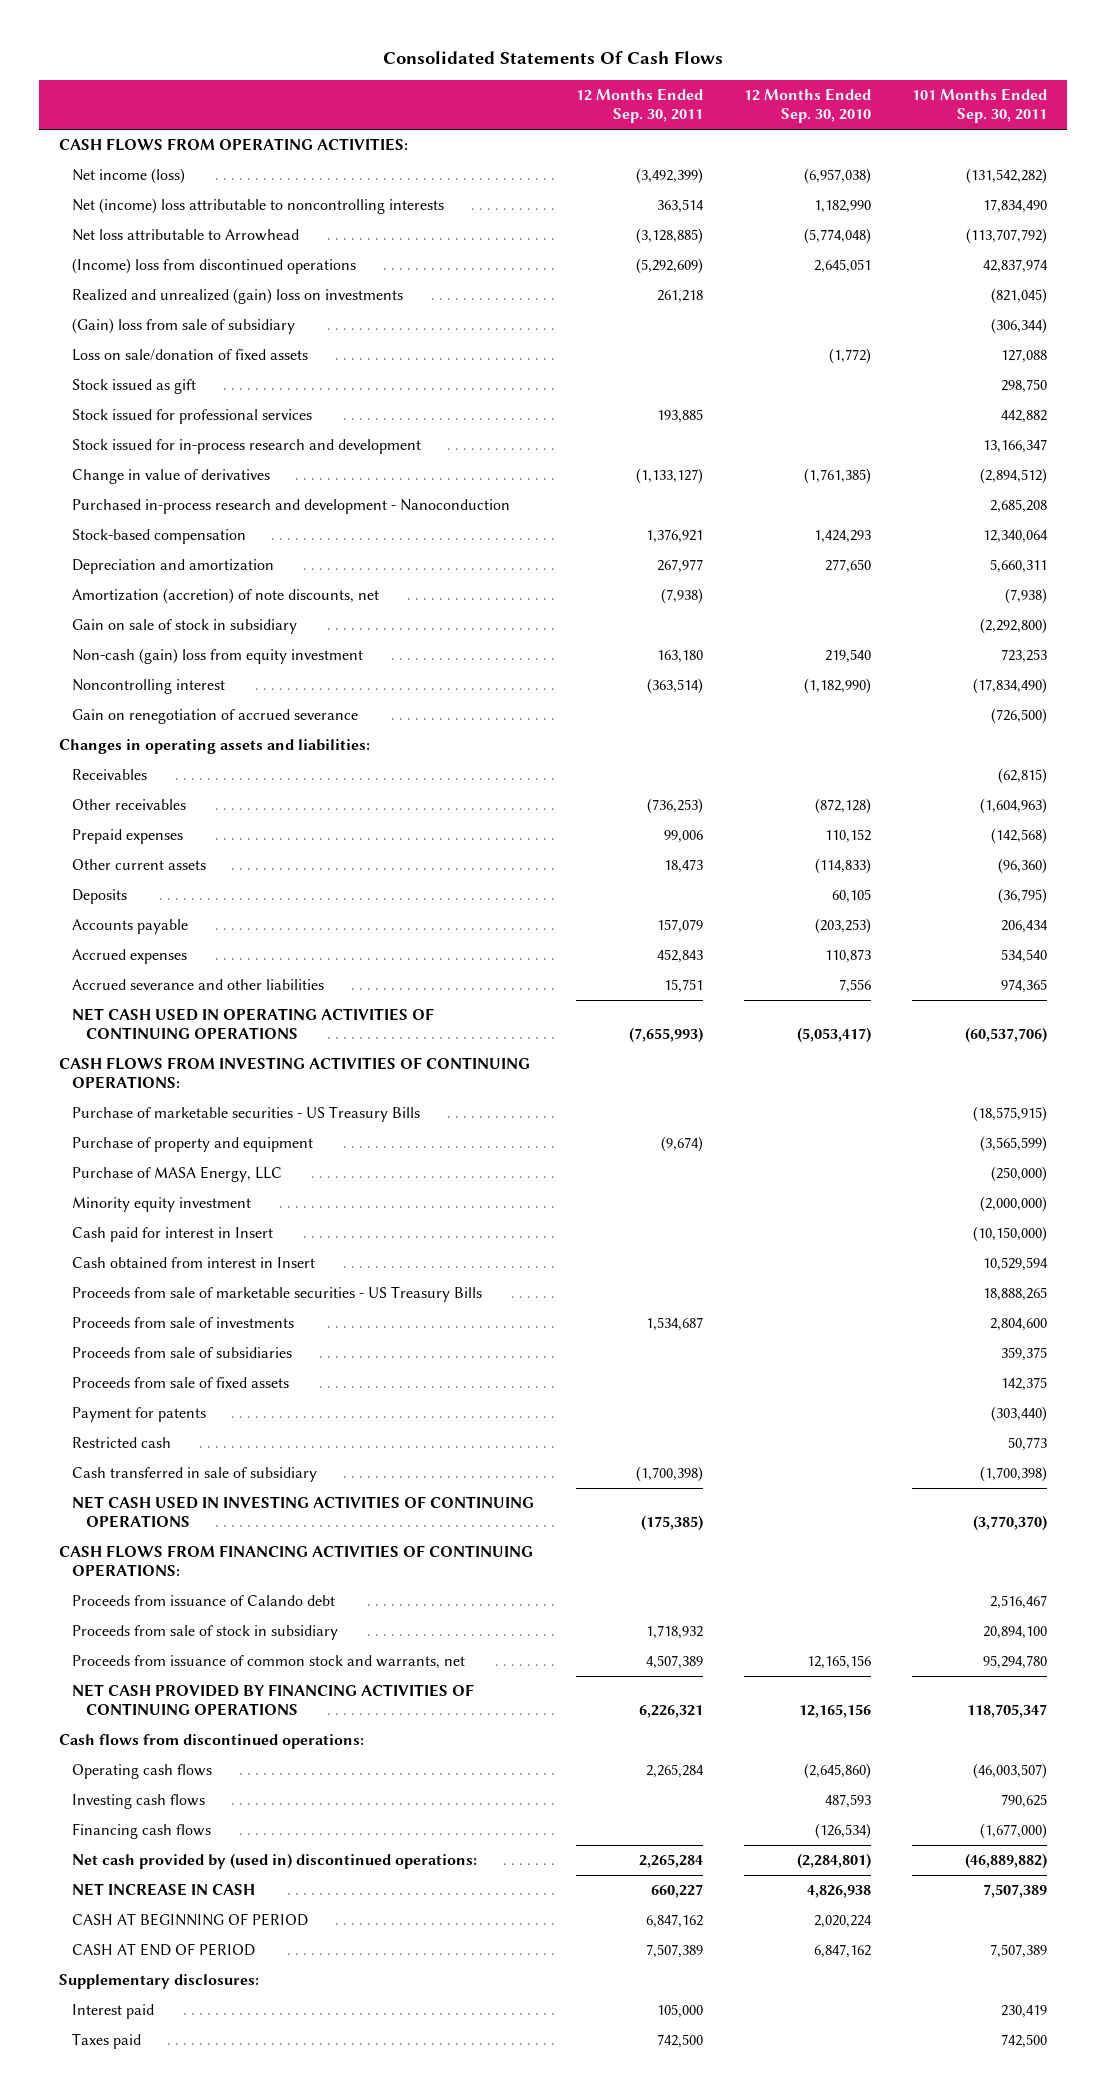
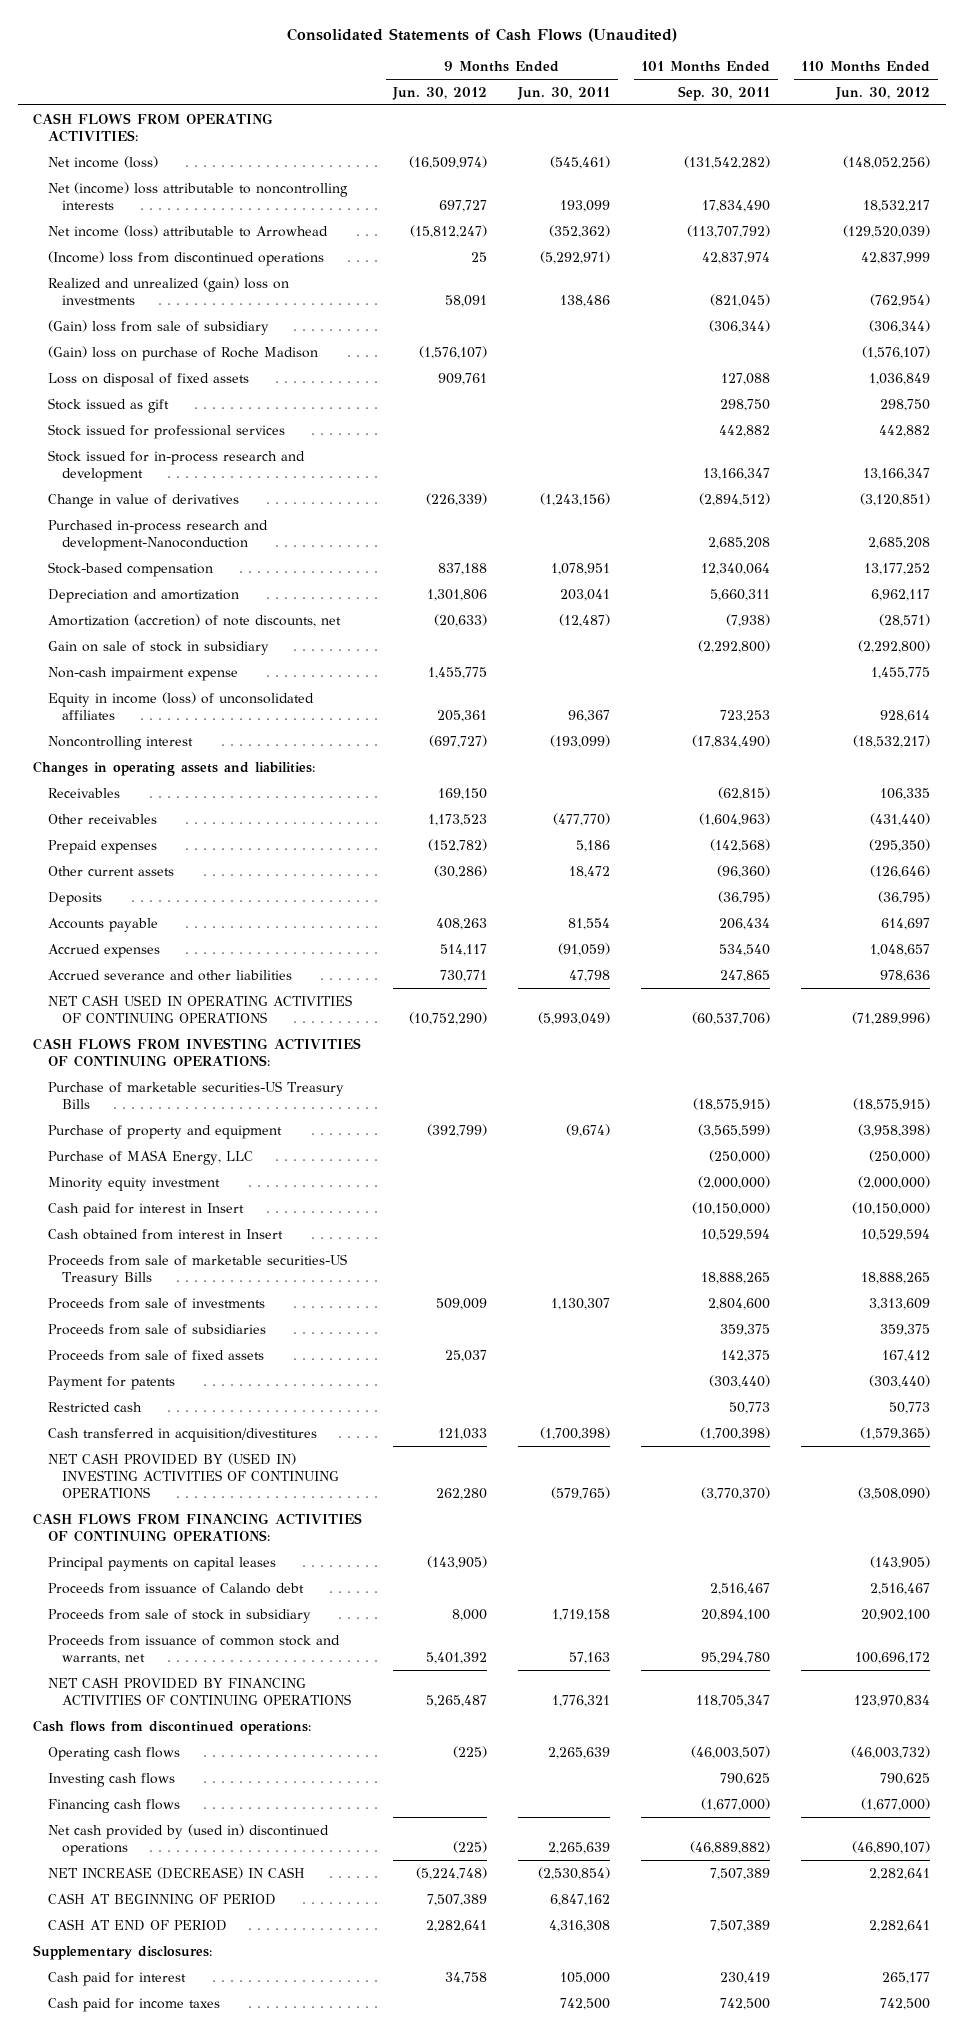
- Consolidated Statements Of Cash Flows
+ Consolidated Statements of Cash Flows (Unaudited)
- | 12 Months Ended Sep. 30, 2011 | 12 Months Ended Sep. 30, 2010 | 101 Months Ended Sep. 30, 2011
+ | 9 Months Ended Jun. 30, 2012 | 9 Months Ended Jun. 30, 2011 | 101 Months Ended Sep. 30, 2011 | 110 Months Ended Jun. 30, 2012
- Net loss attributable to Arrowhead | (3,128,885) | (5,774,048) | (113,707,792)
+ Net income (loss) attributable to Arrowhead | (15,812,247) | (352,362) | (113,707,792) | (129,520,039)
- Loss on sale/donation of fixed assets | | (1,772) | 127,088
+ (Gain) loss on purchase of Roche Madison | (1,576,107) | | | (1,576,107)
+ Loss on disposal of fixed assets | 909,761 | | 127,088 | 1,036,849
- Purchased in-process research and development - Nanoconduction | | | 2,685,208
+ Purchased in-process research and development-Nanoconduction | | | 2,685,208 | 2,685,208
- Non-cash (gain) loss from equity investment | 163,180 | 219,540 | 723,253
+ Non-cash impairment expense | 1,455,775 | | | 1,455,775
+ Equity in income (loss) of unconsolidated affiliates | 205,361 | 96,367 | 723,253 | 928,614
- Gain on renegotiation of accrued severance | | | (726,500)
- Accrued severance and other liabilities | 15,751 | 7,556 | 974,365
+ Accrued severance and other liabilities | 730,771 | 47,798 | 247,865 | 978,636
- Purchase of marketable securities - US Treasury Bills | | | (18,575,915)
+ Purchase of marketable securities-US Treasury Bills | | | (18,575,915) | (18,575,915)
- Proceeds from sale of marketable securities - US Treasury Bills | | | 18,888,265
+ Proceeds from sale of marketable securities-US Treasury Bills | | | 18,888,265 | 18,888,265
- Cash transferred in sale of subsidiary | (1,700,398) | | (1,700,398)
- NET CASH USED IN INVESTING ACTIVITIES OF CONTINUING OPERATIONS | (175,385) | | (3,770,370)
+ Cash transferred in acquisition/divestitures | 121,033 | (1,700,398) | (1,700,398) | (1,579,365)
+ NET CASH PROVIDED BY (USED IN) INVESTING ACTIVITIES OF CONTINUING OPERATIONS | 262,280 | (579,765) | (3,770,370) | (3,508,090)
+ Principal payments on capital leases | (143,905) | | | (143,905)
- Net cash provided by (used in) discontinued operations: | 2,265,284 | (2,284,801) | (46,889,882)
- NET INCREASE IN CASH | 660,227 | 4,826,938 | 7,507,389
+ Net cash provided by (used in) discontinued operations | (225) | 2,265,639 | (46,889,882) | (46,890,107)
+ NET INCREASE (DECREASE) IN CASH | (5,224,748) | (2,530,854) | 7,507,389 | 2,282,641
- Interest paid | 105,000 | | 230,419
- Taxes paid | 742,500 | | 742,500
+ Cash paid for interest | 34,758 | 105,000 | 230,419 | 265,177
+ Cash paid for income taxes | | 742,500 | 742,500 | 742,500

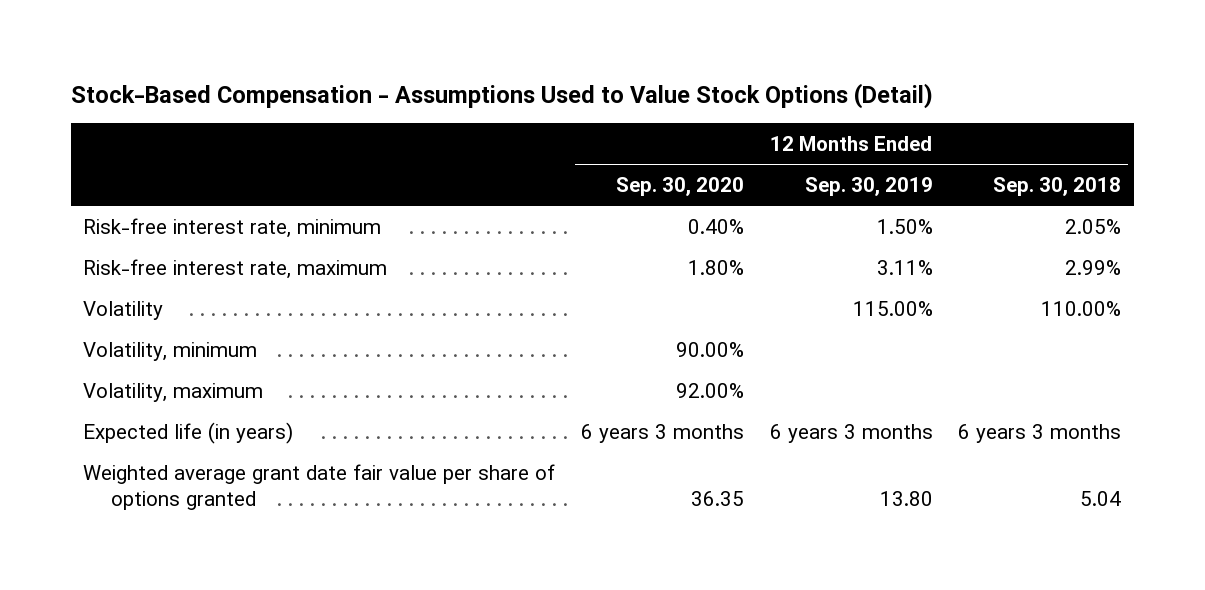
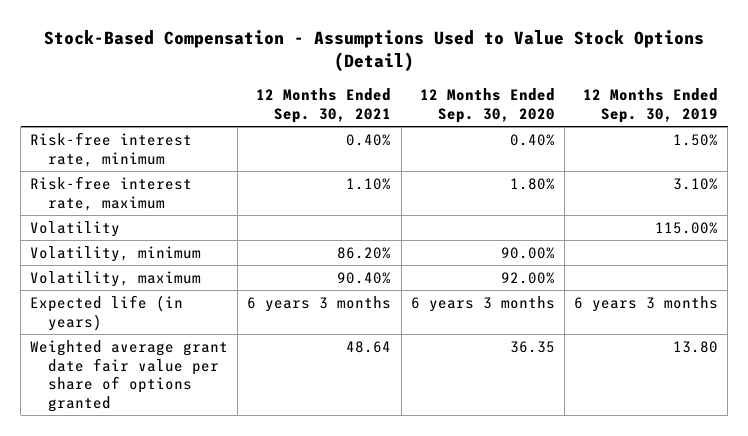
- | 12 Months Ended Sep. 30, 2020 | 12 Months Ended Sep. 30, 2019 | 12 Months Ended Sep. 30, 2018
+ | 12 Months Ended Sep. 30, 2021 | 12 Months Ended Sep. 30, 2020 | 12 Months Ended Sep. 30, 2019
- Risk-free interest rate, maximum | 1.80% | 3.11% | 2.99%
+ Risk-free interest rate, maximum | 1.10% | 1.80% | 3.10%

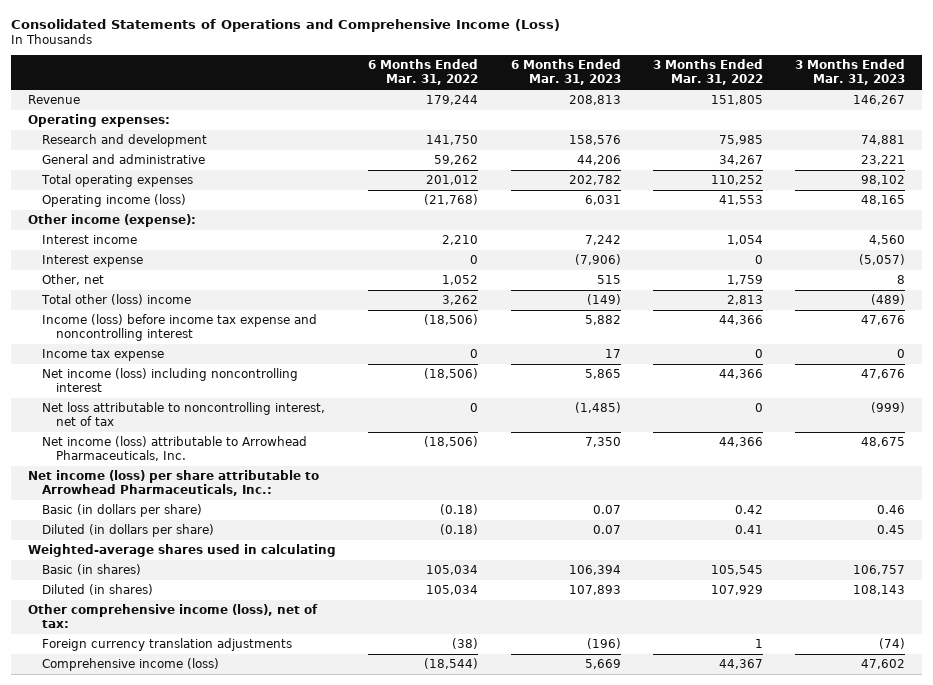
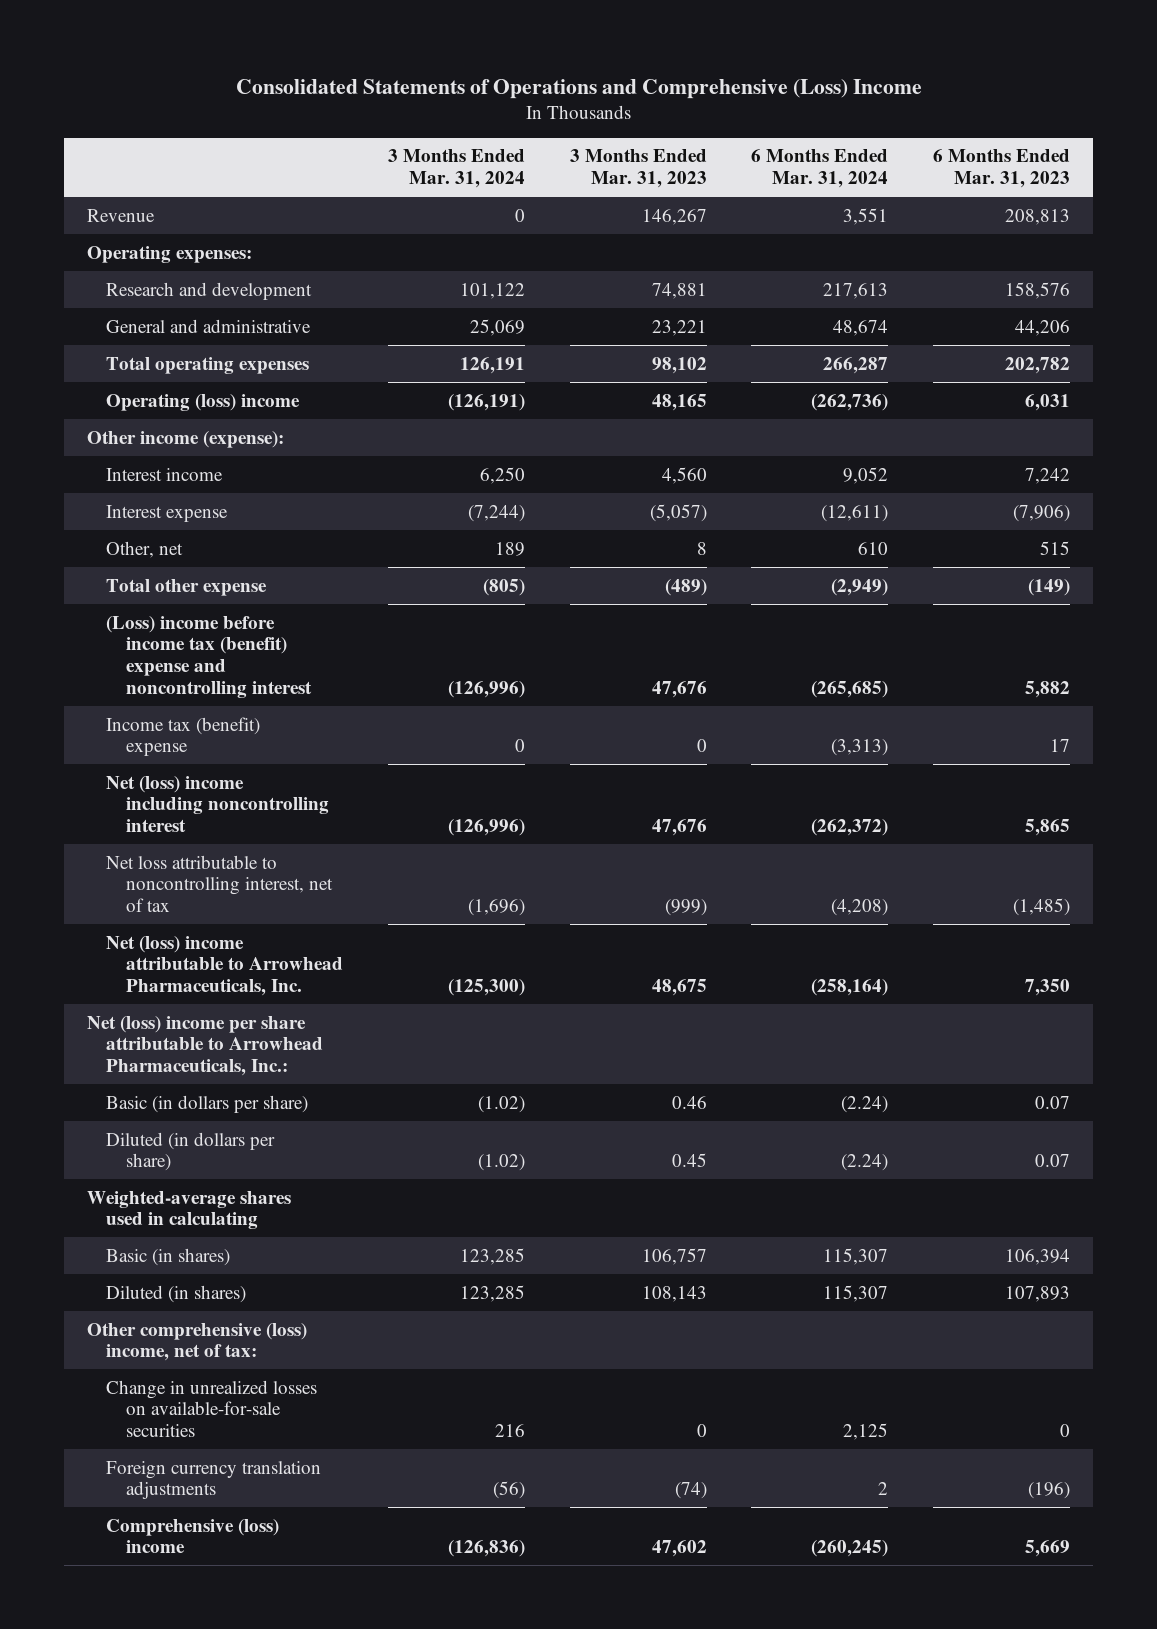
- Consolidated Statements of Operations and Comprehensive Income (Loss)
+ Consolidated Statements of Operations and Comprehensive (Loss) Income
- | 6 Months Ended Mar. 31, 2022 | 6 Months Ended Mar. 31, 2023 | 3 Months Ended Mar. 31, 2022 | 3 Months Ended Mar. 31, 2023
+ | 3 Months Ended Mar. 31, 2024 | 3 Months Ended Mar. 31, 2023 | 6 Months Ended Mar. 31, 2024 | 6 Months Ended Mar. 31, 2023
- Operating income (loss) | (21,768) | 6,031 | 41,553 | 48,165
+ Operating (loss) income | (126,191) | 48,165 | (262,736) | 6,031
- Total other (loss) income | 3,262 | (149) | 2,813 | (489)
- Income (loss) before income tax expense and noncontrolling interest | (18,506) | 5,882 | 44,366 | 47,676
- Income tax expense | 0 | 17 | 0 | 0
- Net income (loss) including noncontrolling interest | (18,506) | 5,865 | 44,366 | 47,676
+ Total other expense | (805) | (489) | (2,949) | (149)
+ (Loss) income before income tax (benefit) expense and noncontrolling interest | (126,996) | 47,676 | (265,685) | 5,882
+ Income tax (benefit) expense | 0 | 0 | (3,313) | 17
+ Net (loss) income including noncontrolling interest | (126,996) | 47,676 | (262,372) | 5,865
- Net income (loss) attributable to Arrowhead Pharmaceuticals, Inc. | (18,506) | 7,350 | 44,366 | 48,675
- Net income (loss) per share attributable to Arrowhead Pharmaceuticals, Inc.:
+ Net (loss) income attributable to Arrowhead Pharmaceuticals, Inc. | (125,300) | 48,675 | (258,164) | 7,350
+ Net (loss) income per share attributable to Arrowhead Pharmaceuticals, Inc.:
- Other comprehensive income (loss), net of tax:
+ Other comprehensive (loss) income, net of tax:
+ Change in unrealized losses on available-for-sale securities | 216 | 0 | 2,125 | 0
- Comprehensive income (loss) | (18,544) | 5,669 | 44,367 | 47,602
+ Comprehensive (loss) income | (126,836) | 47,602 | (260,245) | 5,669

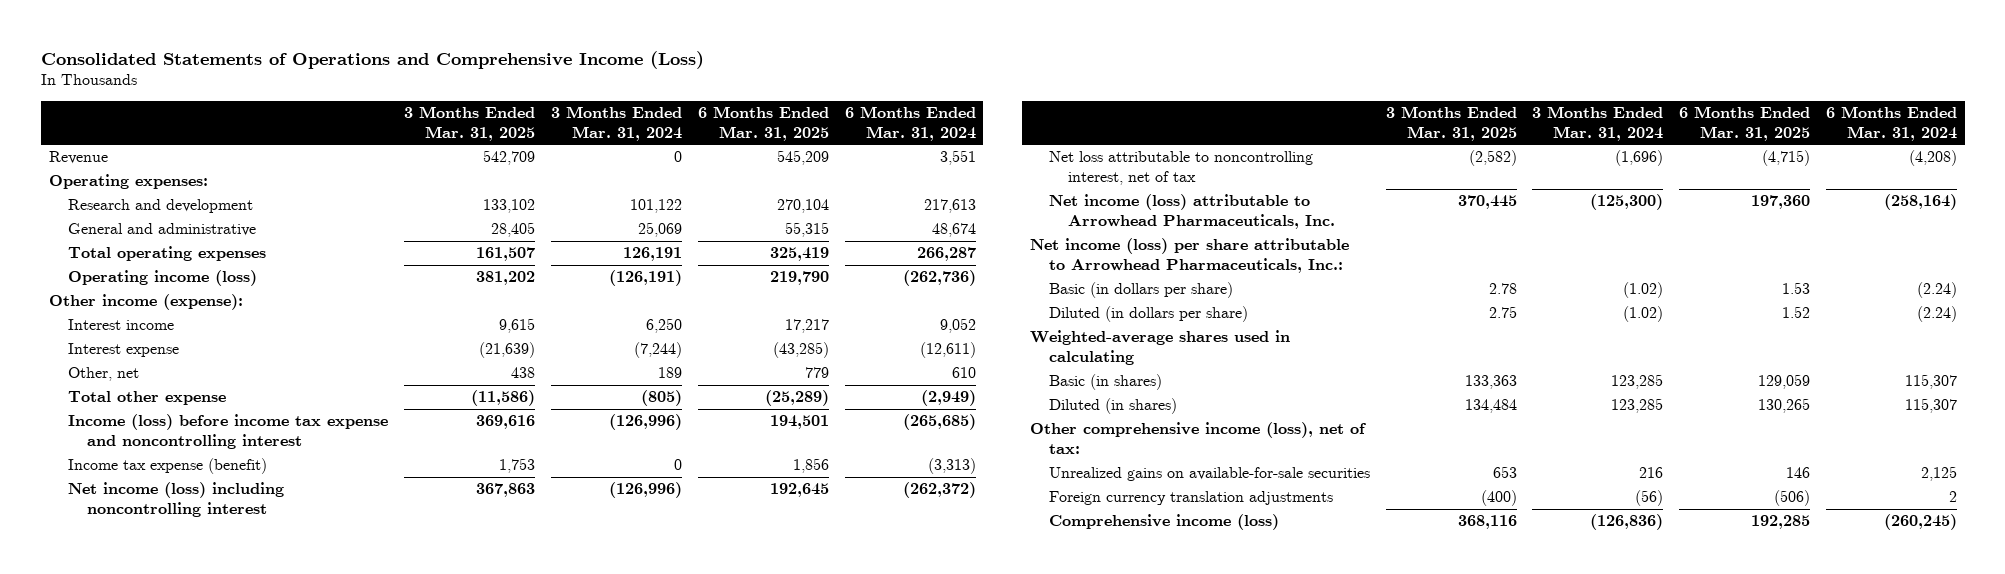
- Consolidated Statements of Operations and Comprehensive (Loss) Income
+ Consolidated Statements of Operations and Comprehensive Income (Loss)
- | 3 Months Ended Mar. 31, 2024 | 3 Months Ended Mar. 31, 2023 | 6 Months Ended Mar. 31, 2024 | 6 Months Ended Mar. 31, 2023
+ | 3 Months Ended Mar. 31, 2025 | 3 Months Ended Mar. 31, 2024 | 6 Months Ended Mar. 31, 2025 | 6 Months Ended Mar. 31, 2024
- Operating (loss) income | (126,191) | 48,165 | (262,736) | 6,031
+ Operating income (loss) | 381,202 | (126,191) | 219,790 | (262,736)
- (Loss) income before income tax (benefit) expense and noncontrolling interest | (126,996) | 47,676 | (265,685) | 5,882
- Income tax (benefit) expense | 0 | 0 | (3,313) | 17
- Net (loss) income including noncontrolling interest | (126,996) | 47,676 | (262,372) | 5,865
+ Income (loss) before income tax expense and noncontrolling interest | 369,616 | (126,996) | 194,501 | (265,685)
+ Income tax expense (benefit) | 1,753 | 0 | 1,856 | (3,313)
+ Net income (loss) including noncontrolling interest | 367,863 | (126,996) | 192,645 | (262,372)
- Net (loss) income attributable to Arrowhead Pharmaceuticals, Inc. | (125,300) | 48,675 | (258,164) | 7,350
- Net (loss) income per share attributable to Arrowhead Pharmaceuticals, Inc.:
+ Net income (loss) attributable to Arrowhead Pharmaceuticals, Inc. | 370,445 | (125,300) | 197,360 | (258,164)
+ Net income (loss) per share attributable to Arrowhead Pharmaceuticals, Inc.:
- Other comprehensive (loss) income, net of tax:
- Change in unrealized losses on available-for-sale securities | 216 | 0 | 2,125 | 0
+ Other comprehensive income (loss), net of tax:
+ Unrealized gains on available-for-sale securities | 653 | 216 | 146 | 2,125
- Comprehensive (loss) income | (126,836) | 47,602 | (260,245) | 5,669
+ Comprehensive income (loss) | 368,116 | (126,836) | 192,285 | (260,245)

